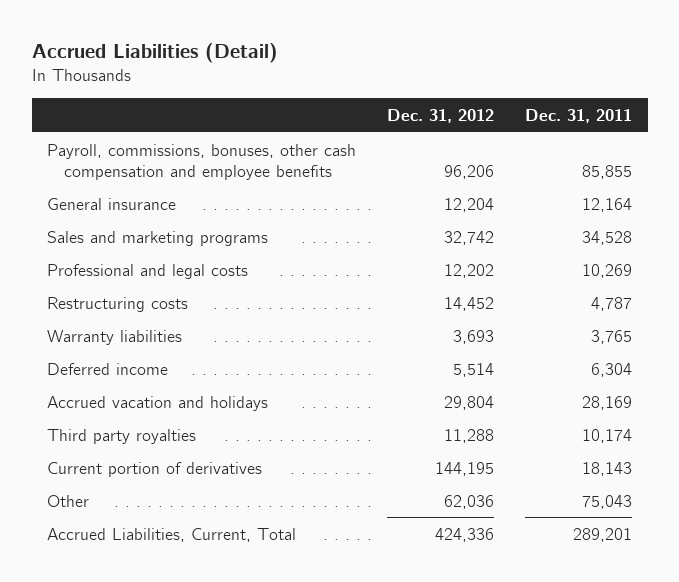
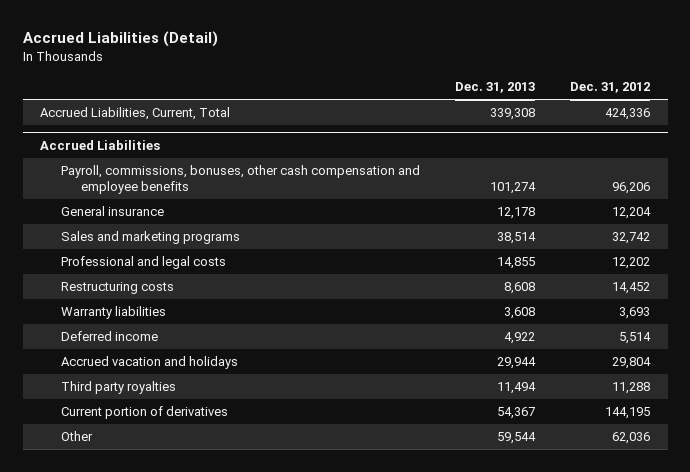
- | Dec. 31, 2012 | Dec. 31, 2011
+ | Dec. 31, 2013 | Dec. 31, 2012
moved up: Accrued Liabilities, Current, Total | 339,308 | 424,336
+ Accrued Liabilities

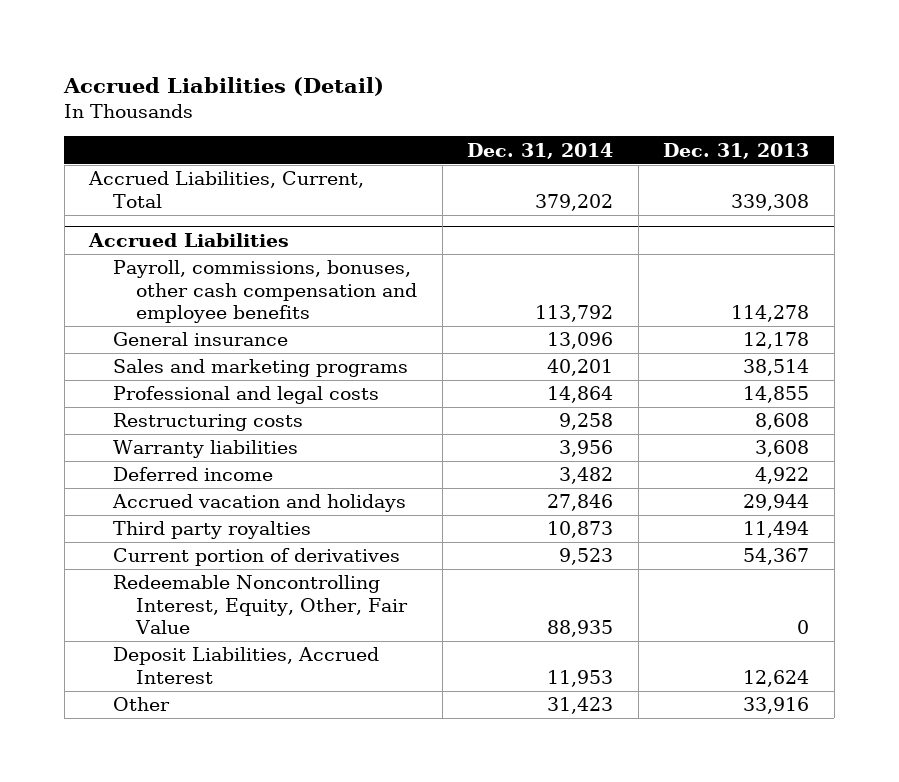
- | Dec. 31, 2013 | Dec. 31, 2012
+ | Dec. 31, 2014 | Dec. 31, 2013
@ Accrued Liabilities
- Payroll, commissions, bonuses, other cash compensation and employee benefits | 101,274 | 96,206
+ Payroll, commissions, bonuses, other cash compensation and employee benefits | 113,792 | 114,278
- Other | 59,544 | 62,036
+ Redeemable Noncontrolling Interest, Equity, Other, Fair Value | 88,935 | 0
+ Deposit Liabilities, Accrued Interest | 11,953 | 12,624
+ Other | 31,423 | 33,916

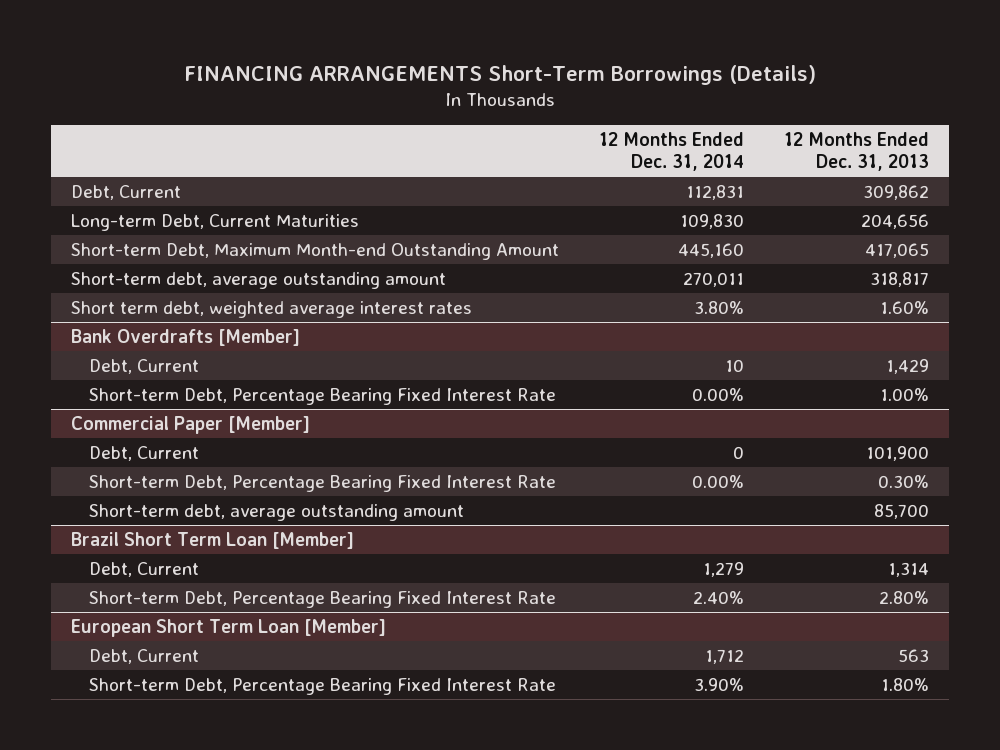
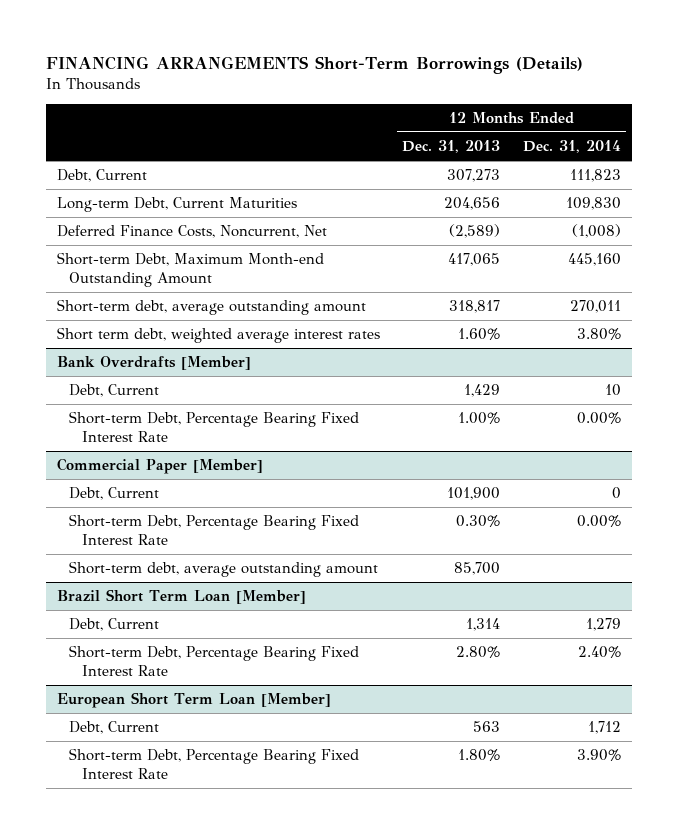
- | 12 Months Ended Dec. 31, 2014 | 12 Months Ended Dec. 31, 2013
+ | 12 Months Ended Dec. 31, 2013 | 12 Months Ended Dec. 31, 2014
- Debt, Current | 112,831 | 309,862
+ Debt, Current | 307,273 | 111,823
+ Deferred Finance Costs, Noncurrent, Net | (2,589) | (1,008)

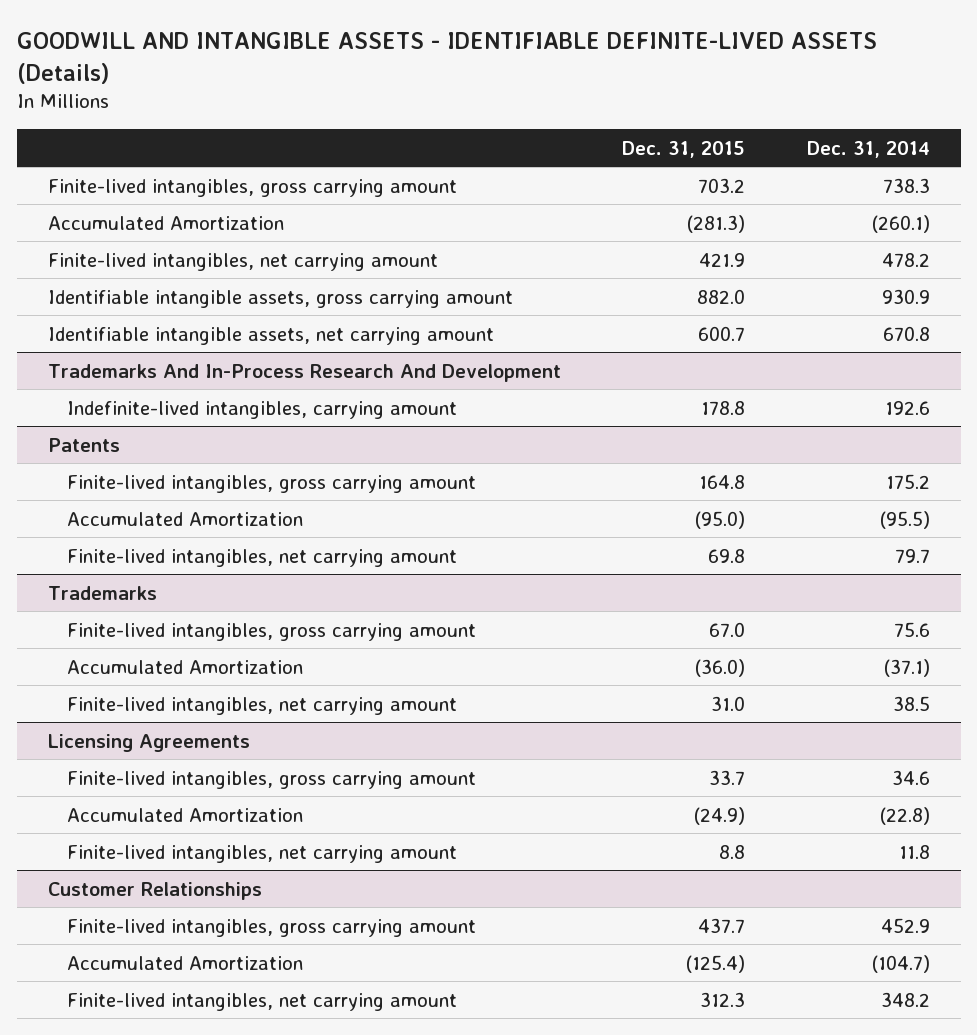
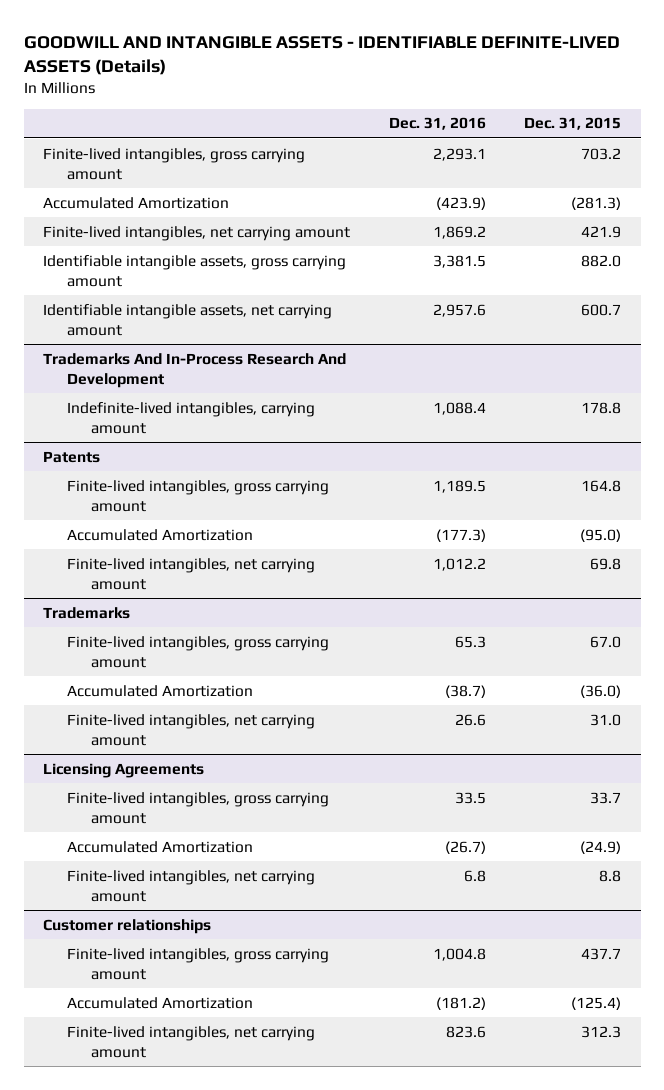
- | Dec. 31, 2015 | Dec. 31, 2014
+ | Dec. 31, 2016 | Dec. 31, 2015
- Customer Relationships
+ Customer relationships

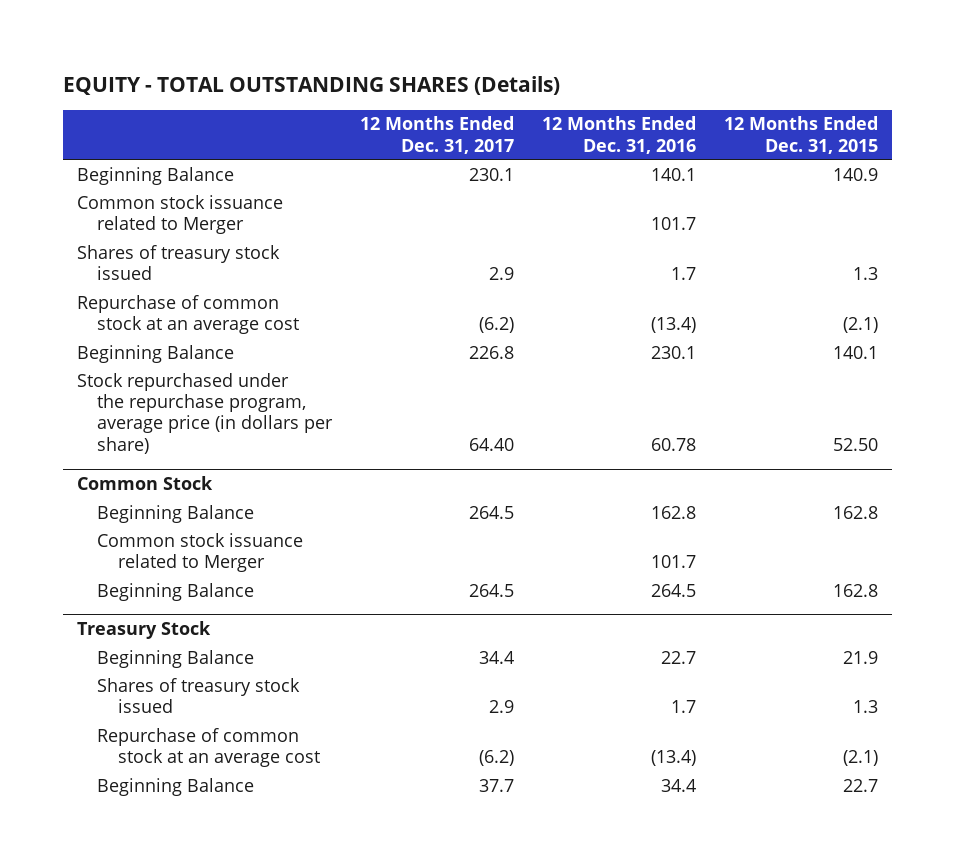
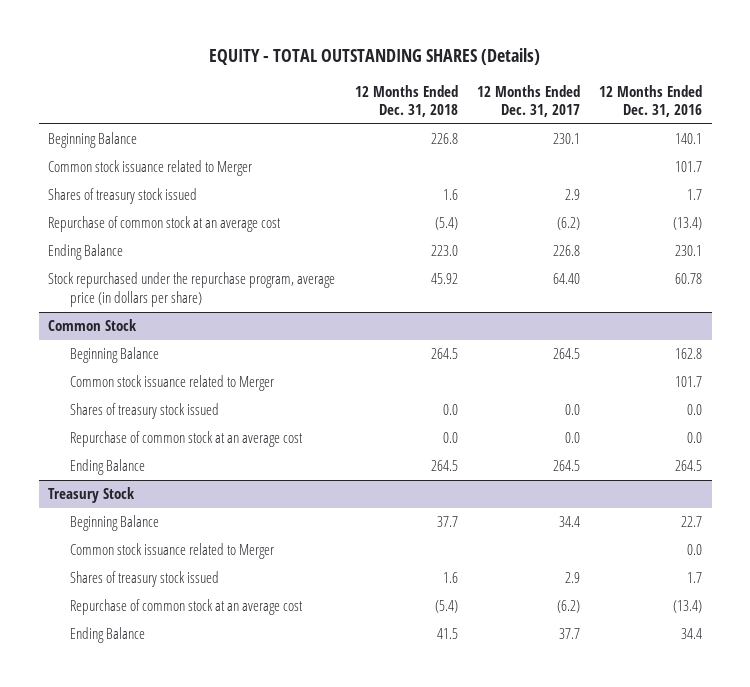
- | 12 Months Ended Dec. 31, 2017 | 12 Months Ended Dec. 31, 2016 | 12 Months Ended Dec. 31, 2015
+ | 12 Months Ended Dec. 31, 2018 | 12 Months Ended Dec. 31, 2017 | 12 Months Ended Dec. 31, 2016
- Beginning Balance | 226.8 | 230.1 | 140.1
+ Ending Balance | 223.0 | 226.8 | 230.1
@ Common Stock
- Beginning Balance | 264.5 | 264.5 | 162.8
+ Shares of treasury stock issued | 0.0 | 0.0 | 0.0
+ Repurchase of common stock at an average cost | 0.0 | 0.0 | 0.0
+ Ending Balance | 264.5 | 264.5 | 264.5
@ Treasury Stock
+ Common stock issuance related to Merger | | | 0.0
- Beginning Balance | 37.7 | 34.4 | 22.7
+ Ending Balance | 41.5 | 37.7 | 34.4

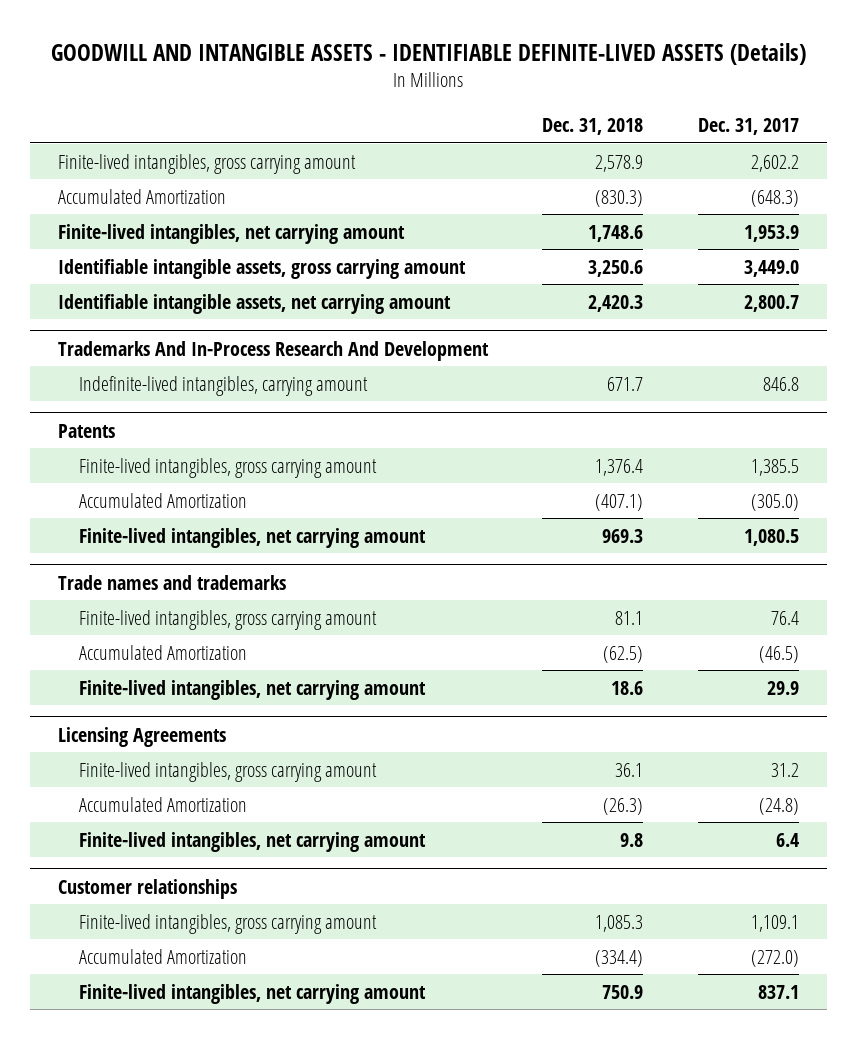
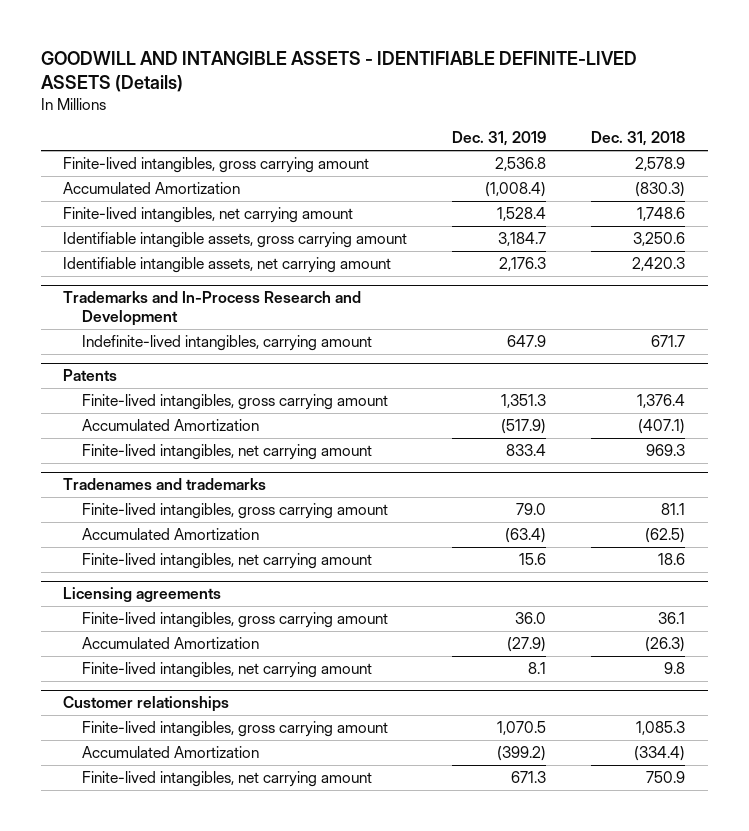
- | Dec. 31, 2018 | Dec. 31, 2017
+ | Dec. 31, 2019 | Dec. 31, 2018
- Trademarks And In-Process Research And Development
+ Trademarks and In-Process Research and Development
- Trade names and trademarks
+ Tradenames and trademarks
- Licensing Agreements
+ Licensing agreements

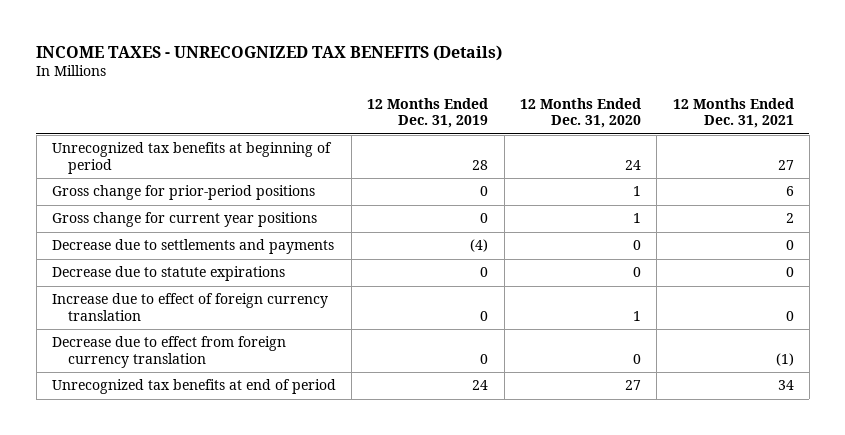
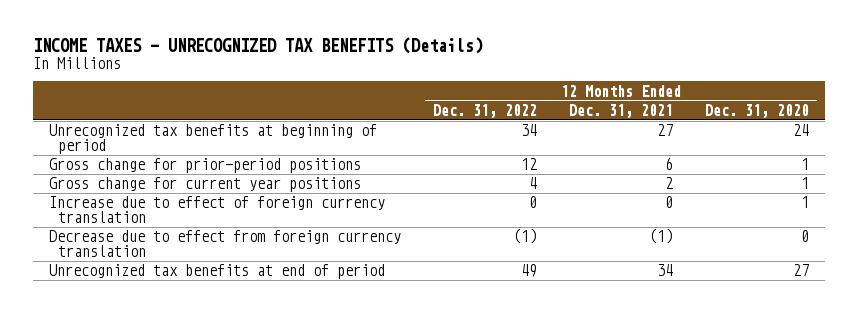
- | 12 Months Ended Dec. 31, 2019 | 12 Months Ended Dec. 31, 2020 | 12 Months Ended Dec. 31, 2021
+ | 12 Months Ended Dec. 31, 2022 | 12 Months Ended Dec. 31, 2021 | 12 Months Ended Dec. 31, 2020
- Decrease due to settlements and payments | (4) | 0 | 0
- Decrease due to statute expirations | 0 | 0 | 0

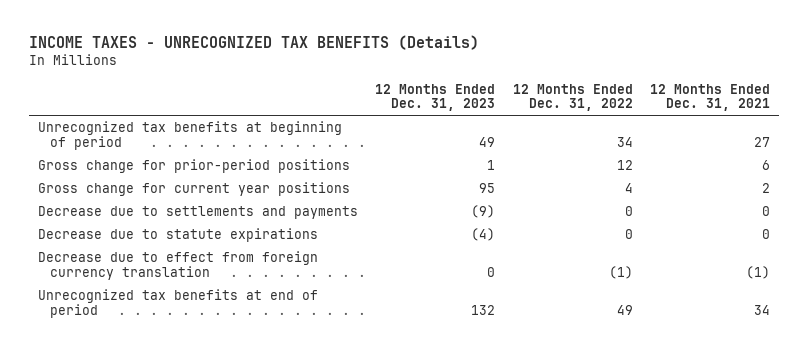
- | 12 Months Ended Dec. 31, 2022 | 12 Months Ended Dec. 31, 2021 | 12 Months Ended Dec. 31, 2020
+ | 12 Months Ended Dec. 31, 2023 | 12 Months Ended Dec. 31, 2022 | 12 Months Ended Dec. 31, 2021
- Increase due to effect of foreign currency translation | 0 | 0 | 1
+ Decrease due to settlements and payments | (9) | 0 | 0
+ Decrease due to statute expirations | (4) | 0 | 0

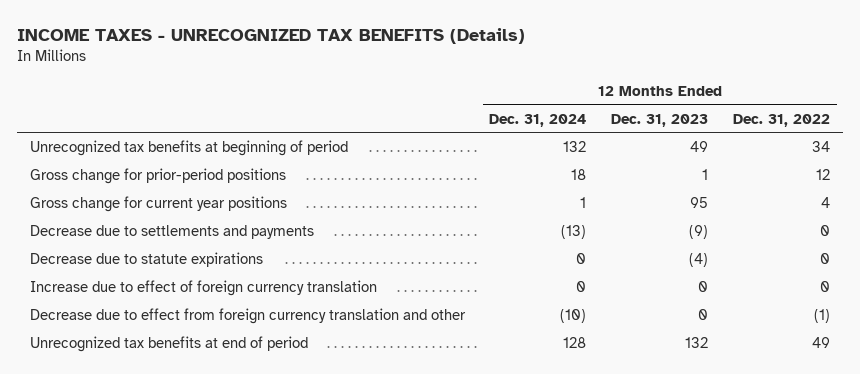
- | 12 Months Ended Dec. 31, 2023 | 12 Months Ended Dec. 31, 2022 | 12 Months Ended Dec. 31, 2021
+ | 12 Months Ended Dec. 31, 2024 | 12 Months Ended Dec. 31, 2023 | 12 Months Ended Dec. 31, 2022
- Decrease due to effect from foreign currency translation | 0 | (1) | (1)
+ Increase due to effect of foreign currency translation | 0 | 0 | 0
+ Decrease due to effect from foreign currency translation and other | (10) | 0 | (1)

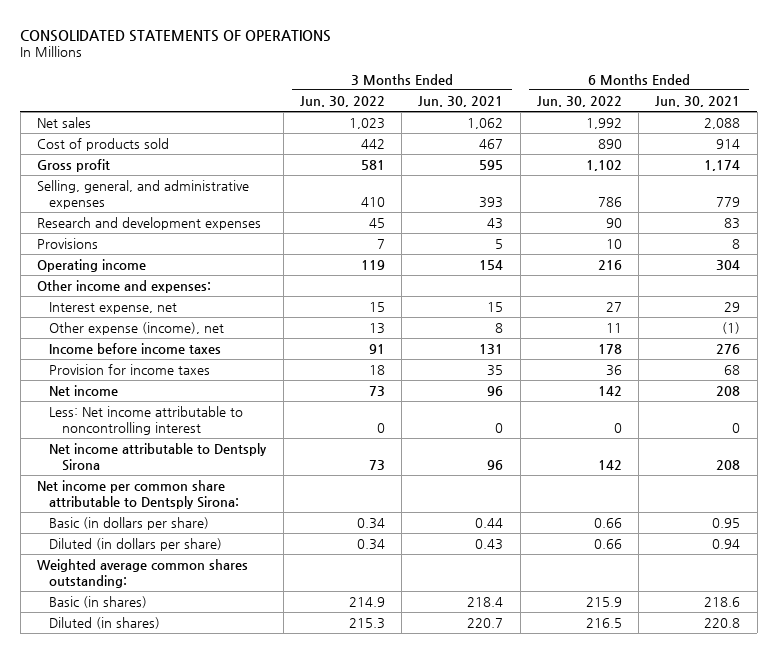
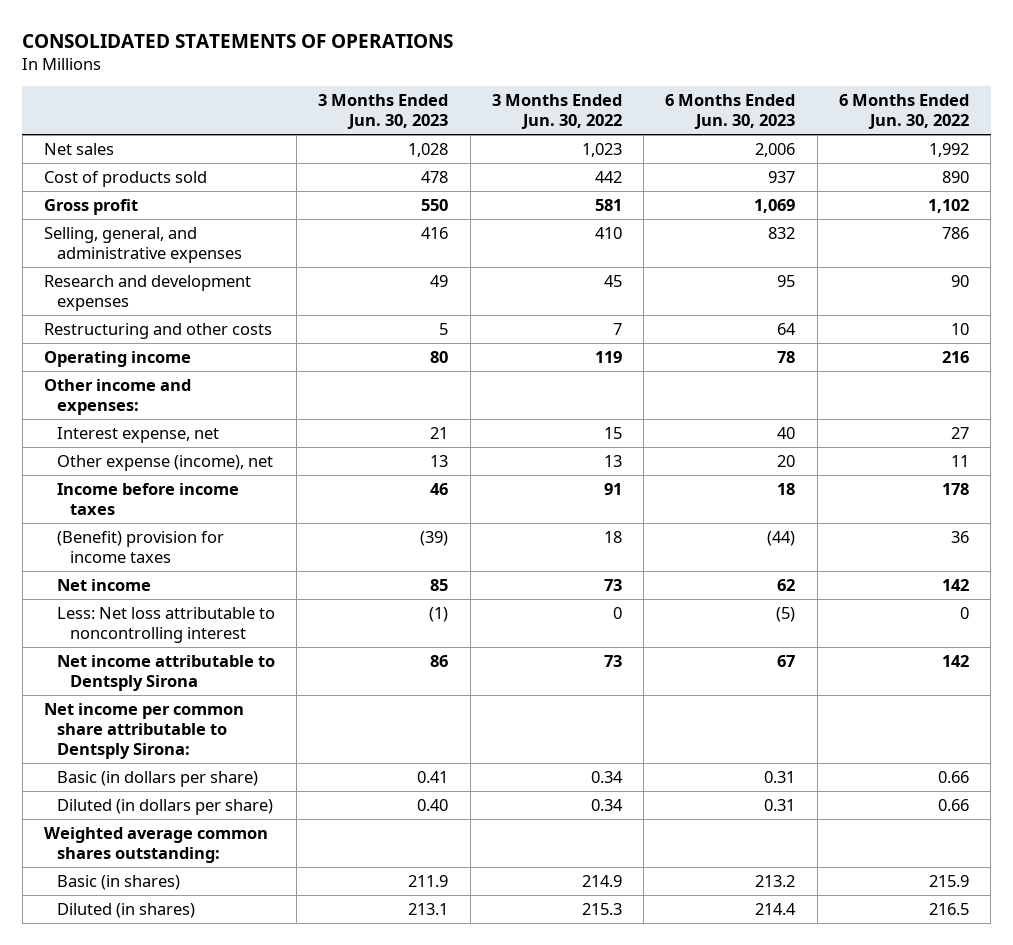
- | 3 Months Ended Jun. 30, 2022 | 3 Months Ended Jun. 30, 2021 | 6 Months Ended Jun. 30, 2022 | 6 Months Ended Jun. 30, 2021
+ | 3 Months Ended Jun. 30, 2023 | 3 Months Ended Jun. 30, 2022 | 6 Months Ended Jun. 30, 2023 | 6 Months Ended Jun. 30, 2022
- Provisions | 7 | 5 | 10 | 8
+ Restructuring and other costs | 5 | 7 | 64 | 10
- Provision for income taxes | 18 | 35 | 36 | 68
+ (Benefit) provision for income taxes | (39) | 18 | (44) | 36
- Less: Net income attributable to noncontrolling interest | 0 | 0 | 0 | 0
+ Less: Net loss attributable to noncontrolling interest | (1) | 0 | (5) | 0

